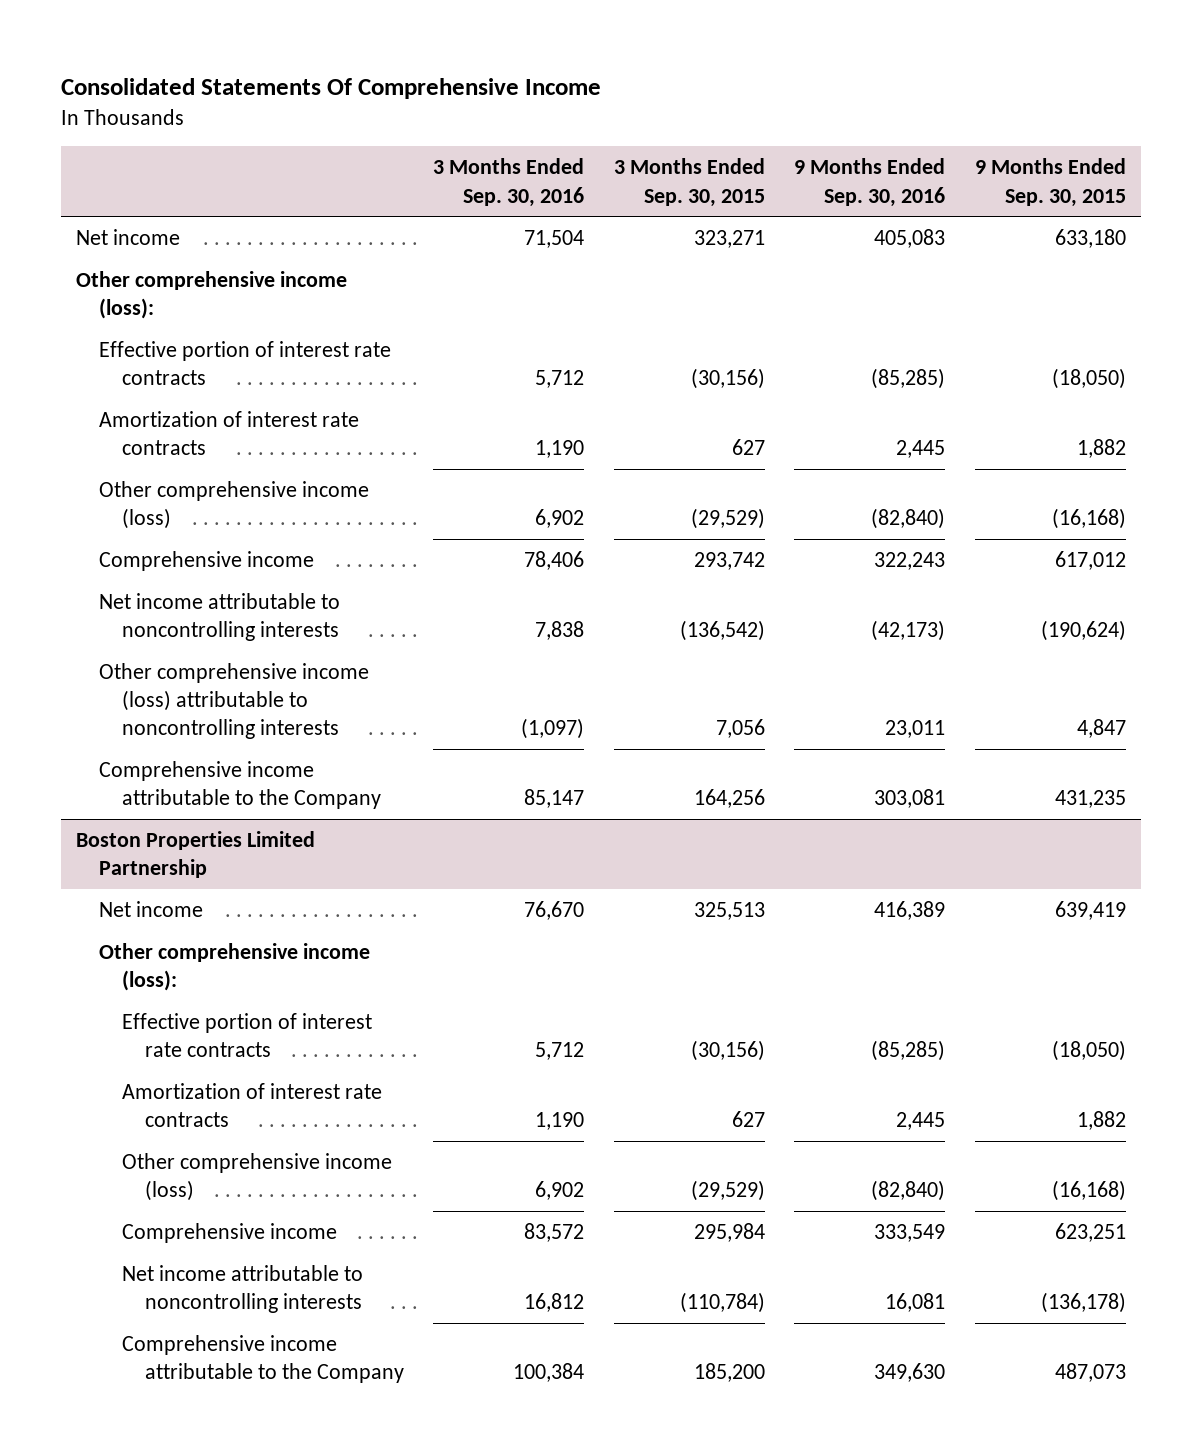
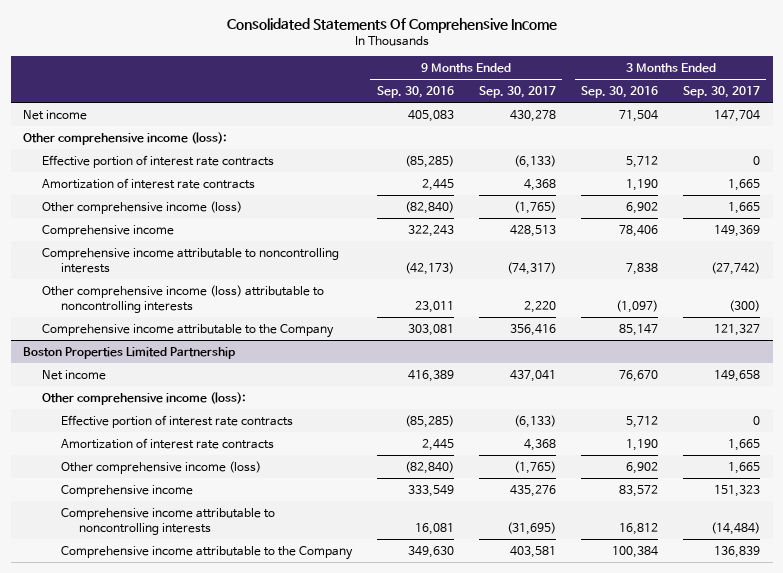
- | 3 Months Ended Sep. 30, 2016 | 3 Months Ended Sep. 30, 2015 | 9 Months Ended Sep. 30, 2016 | 9 Months Ended Sep. 30, 2015
+ | 9 Months Ended Sep. 30, 2016 | 9 Months Ended Sep. 30, 2017 | 3 Months Ended Sep. 30, 2016 | 3 Months Ended Sep. 30, 2017
- Net income attributable to noncontrolling interests | 7,838 | (136,542) | (42,173) | (190,624)
+ Comprehensive income attributable to noncontrolling interests | (42,173) | (74,317) | 7,838 | (27,742)
@ Boston Properties Limited Partnership
- Net income attributable to noncontrolling interests | 16,812 | (110,784) | 16,081 | (136,178)
+ Comprehensive income attributable to noncontrolling interests | 16,081 | (31,695) | 16,812 | (14,484)

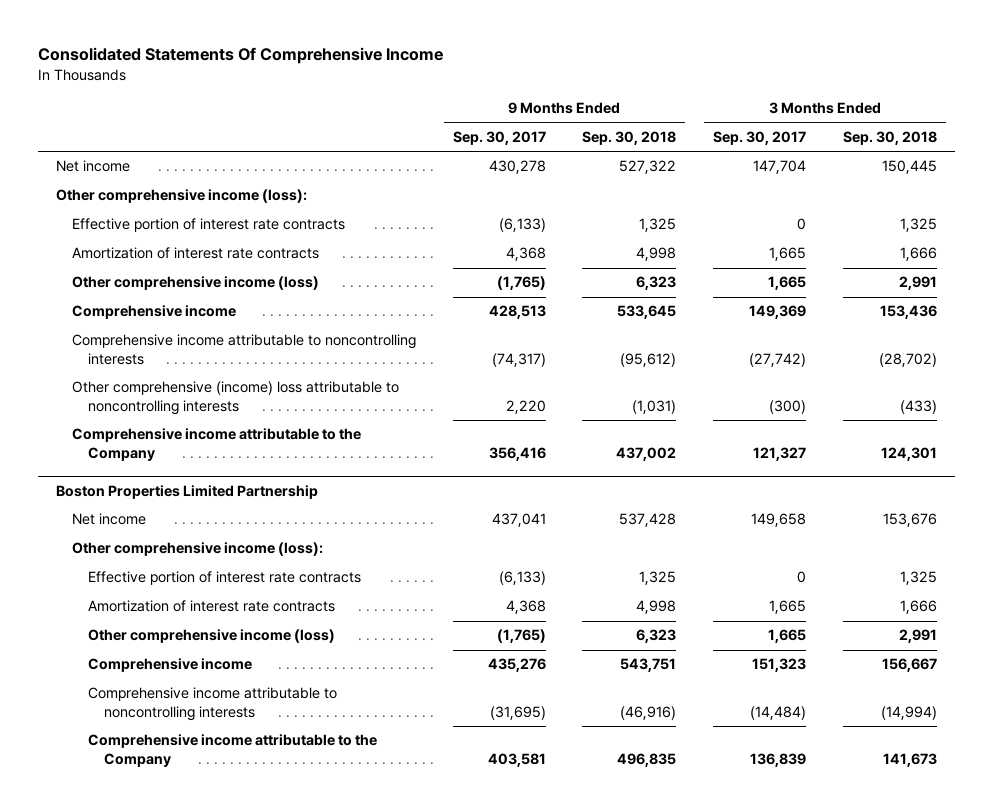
- | 9 Months Ended Sep. 30, 2016 | 9 Months Ended Sep. 30, 2017 | 3 Months Ended Sep. 30, 2016 | 3 Months Ended Sep. 30, 2017
+ | 9 Months Ended Sep. 30, 2017 | 9 Months Ended Sep. 30, 2018 | 3 Months Ended Sep. 30, 2017 | 3 Months Ended Sep. 30, 2018
- Other comprehensive income (loss) attributable to noncontrolling interests | 23,011 | 2,220 | (1,097) | (300)
+ Other comprehensive (income) loss attributable to noncontrolling interests | 2,220 | (1,031) | (300) | (433)

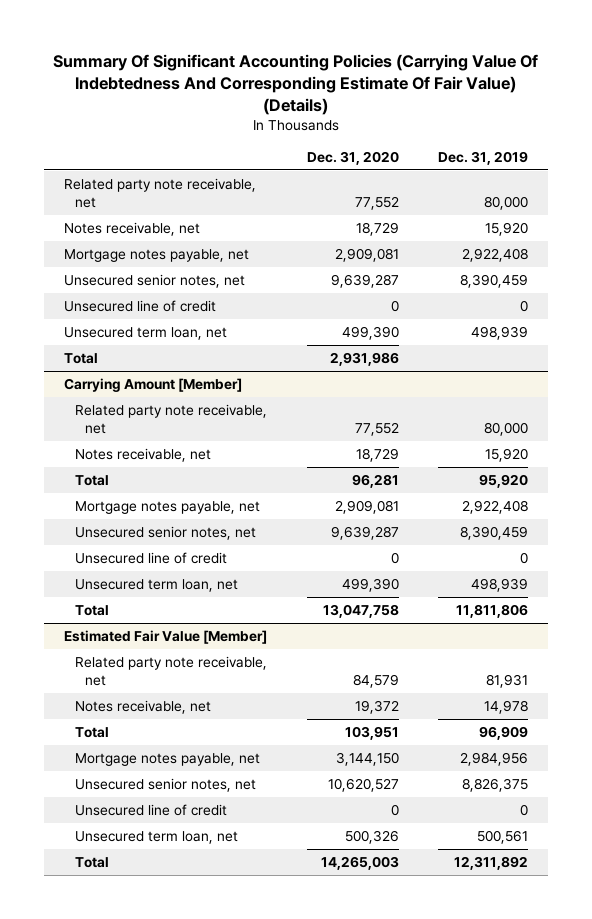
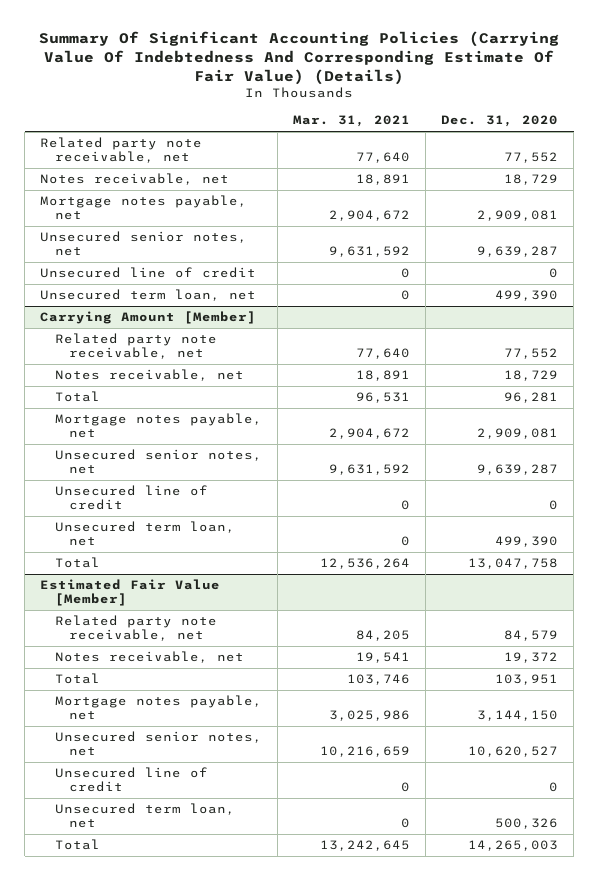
- | Dec. 31, 2020 | Dec. 31, 2019
+ | Mar. 31, 2021 | Dec. 31, 2020
- Total | 2,931,986 |

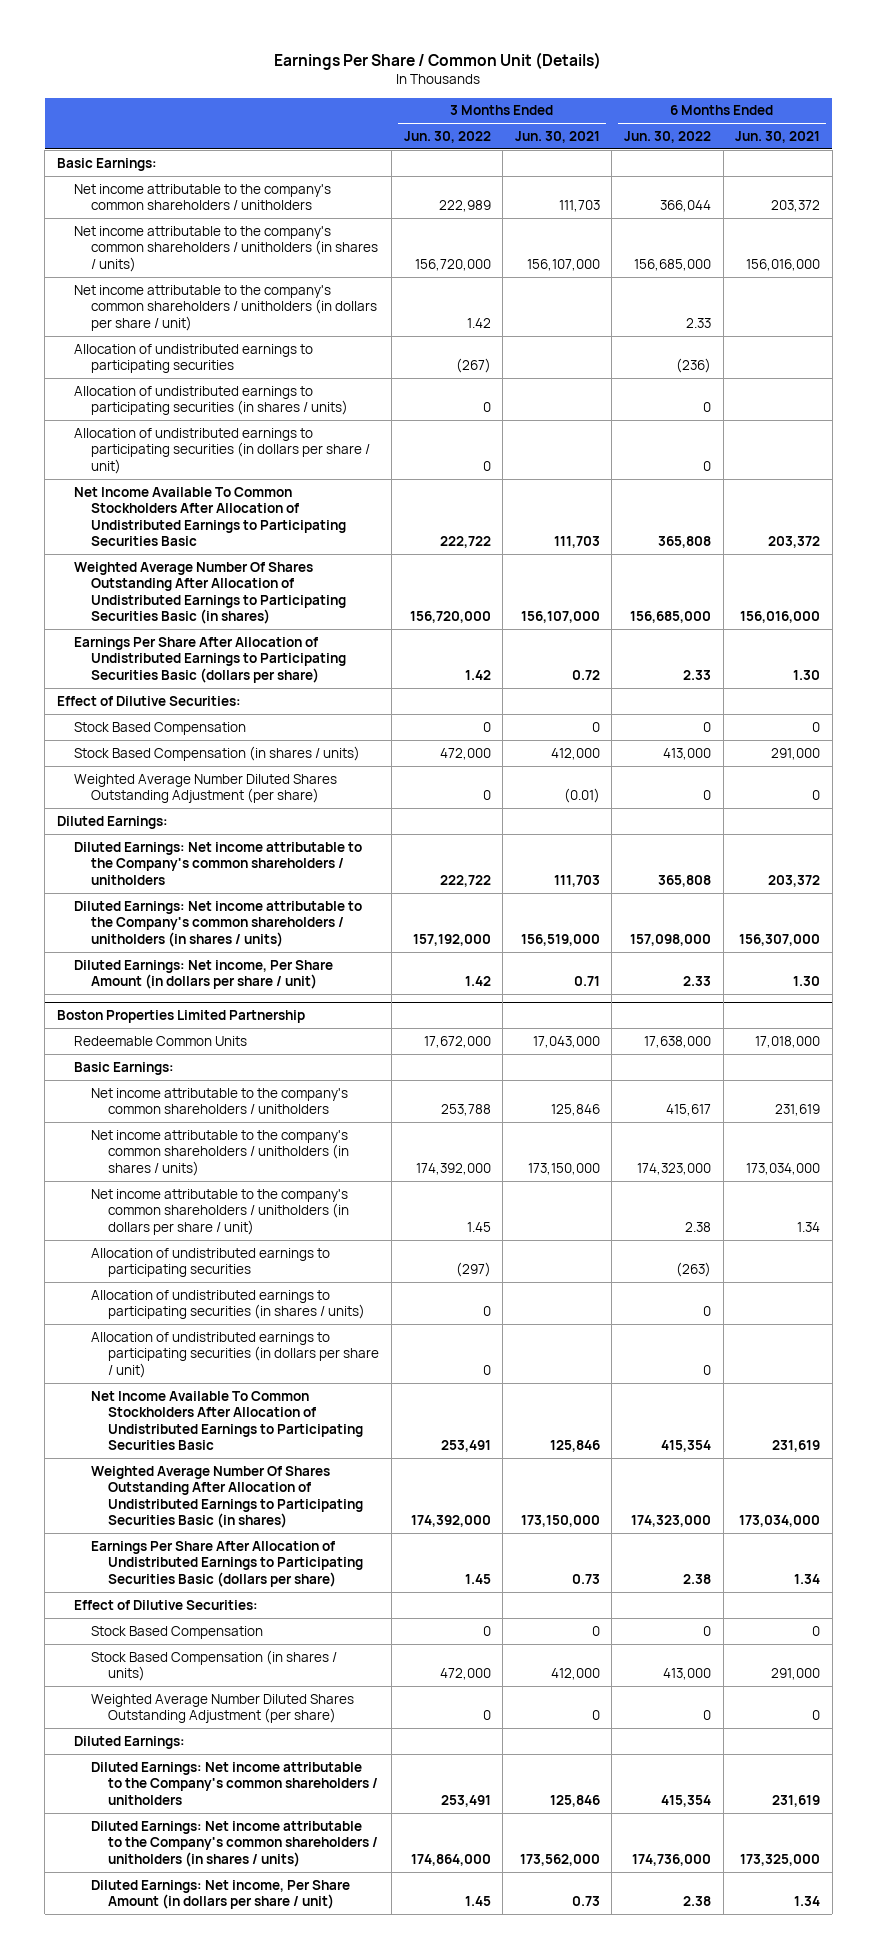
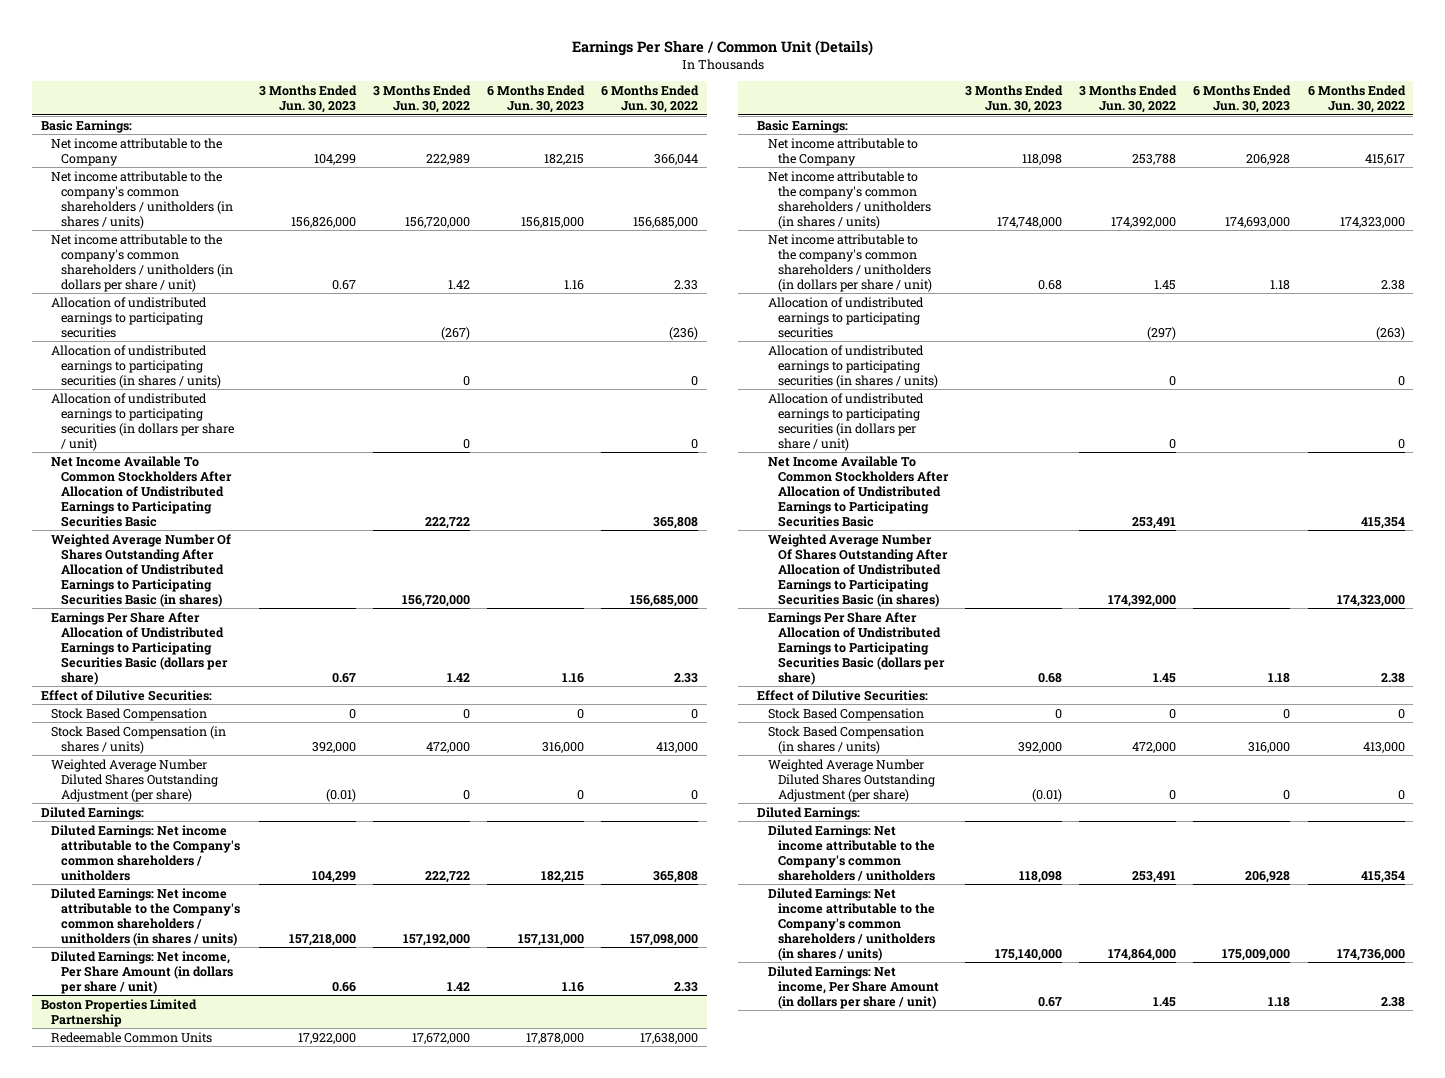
- | 3 Months Ended Jun. 30, 2022 | 3 Months Ended Jun. 30, 2021 | 6 Months Ended Jun. 30, 2022 | 6 Months Ended Jun. 30, 2021
+ | 3 Months Ended Jun. 30, 2023 | 3 Months Ended Jun. 30, 2022 | 6 Months Ended Jun. 30, 2023 | 6 Months Ended Jun. 30, 2022
- Net income attributable to the company's common shareholders / unitholders | 222,989 | 111,703 | 366,044 | 203,372
+ Net income attributable to the Company | 104,299 | 222,989 | 182,215 | 366,044
@ Boston Properties Limited Partnership
- Net income attributable to the company's common shareholders / unitholders | 253,788 | 125,846 | 415,617 | 231,619
+ Net income attributable to the Company | 118,098 | 253,788 | 206,928 | 415,617

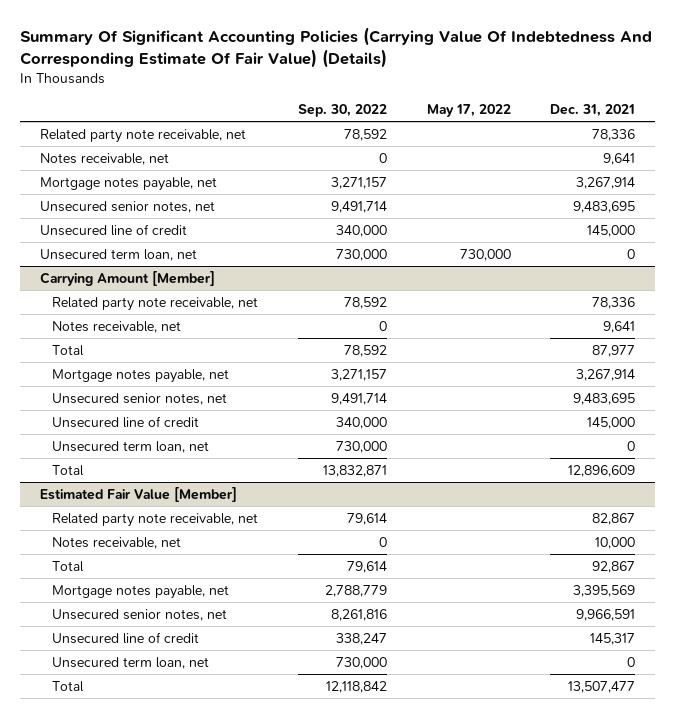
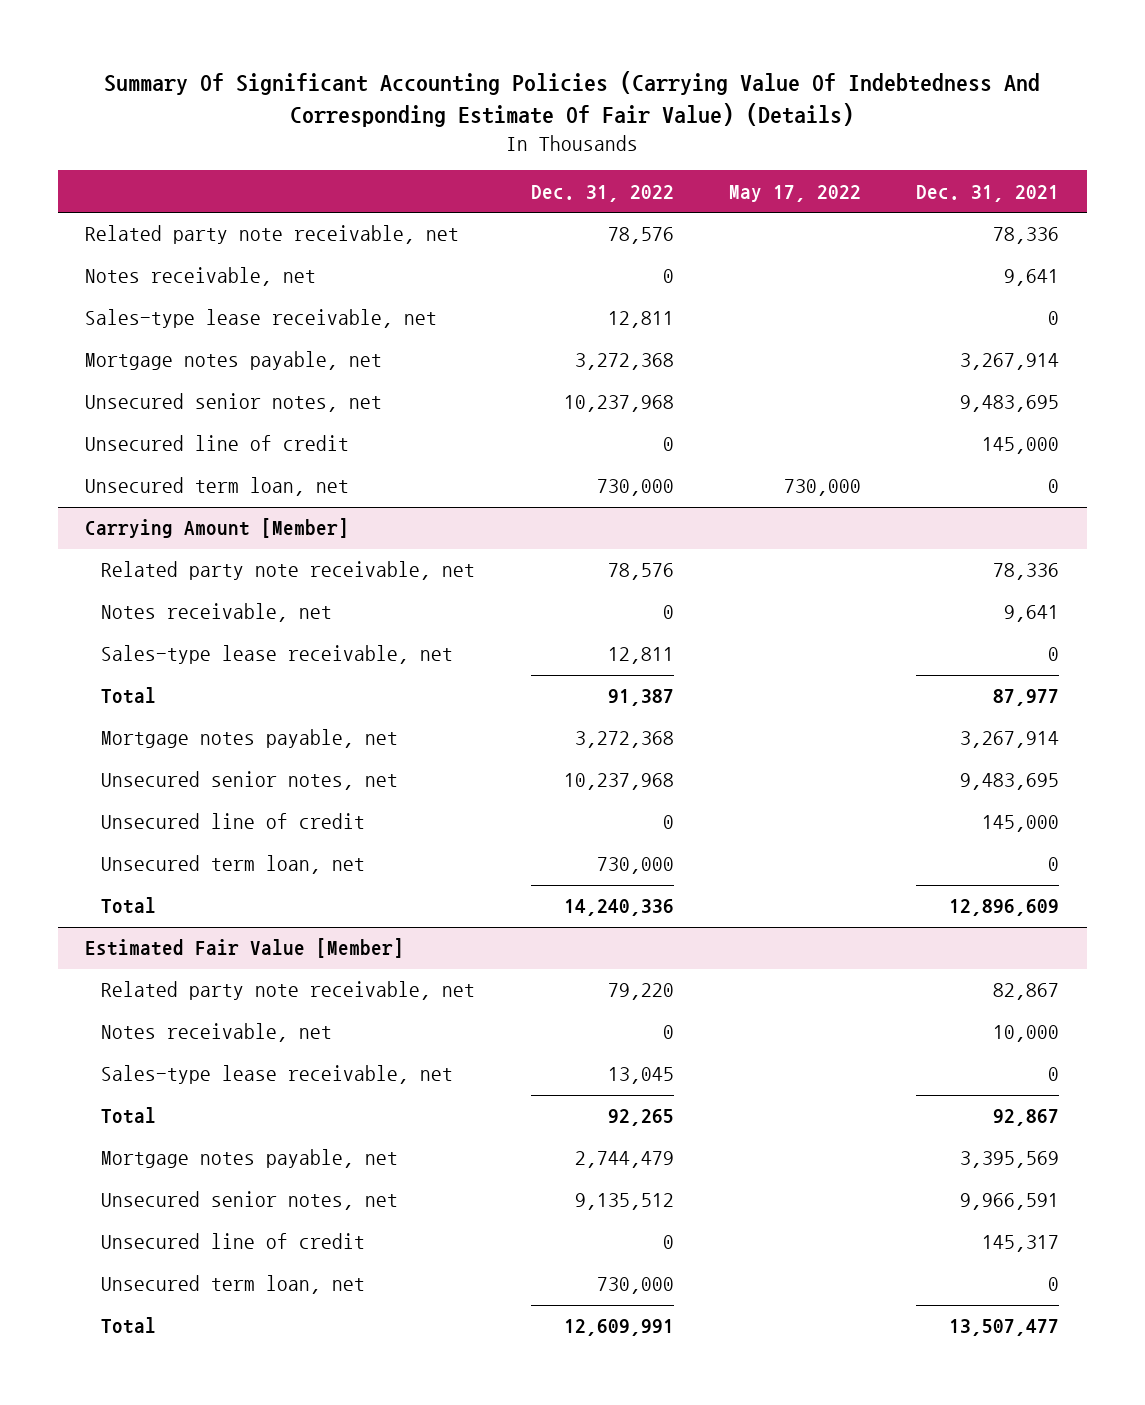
- | Sep. 30, 2022 | May 17, 2022 | Dec. 31, 2021
+ | Dec. 31, 2022 | May 17, 2022 | Dec. 31, 2021
+ Sales-type lease receivable, net | 12,811 | | 0
@ Carrying Amount [Member]
+ Sales-type lease receivable, net | 12,811 | | 0
@ Estimated Fair Value [Member]
+ Sales-type lease receivable, net | 13,045 | | 0

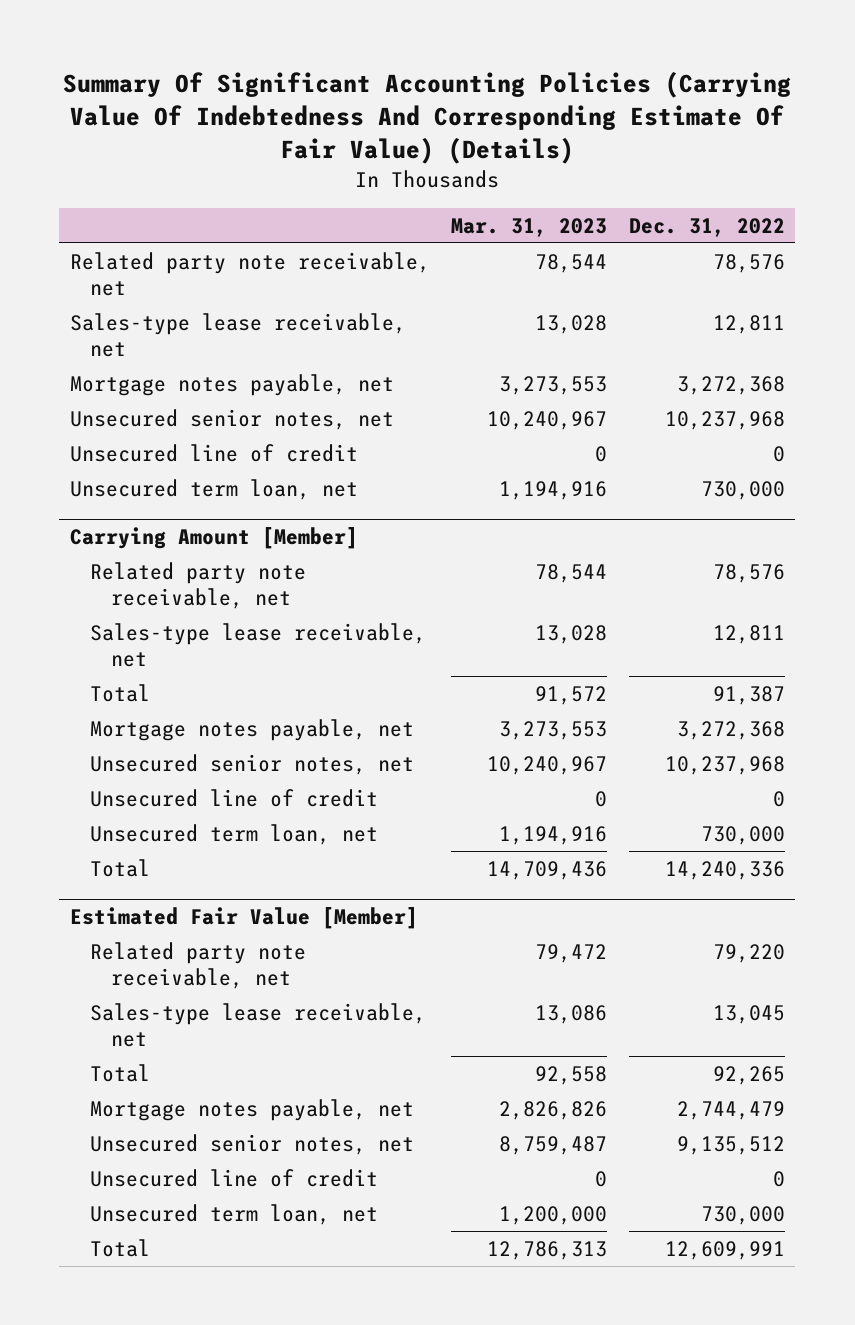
- | Dec. 31, 2022 | May 17, 2022 | Dec. 31, 2021
+ | Mar. 31, 2023 | Dec. 31, 2022
- Notes receivable, net | 0 | | 9,641
@ Carrying Amount [Member]
- Notes receivable, net | 0 | | 9,641
@ Estimated Fair Value [Member]
- Notes receivable, net | 0 | | 10,000

